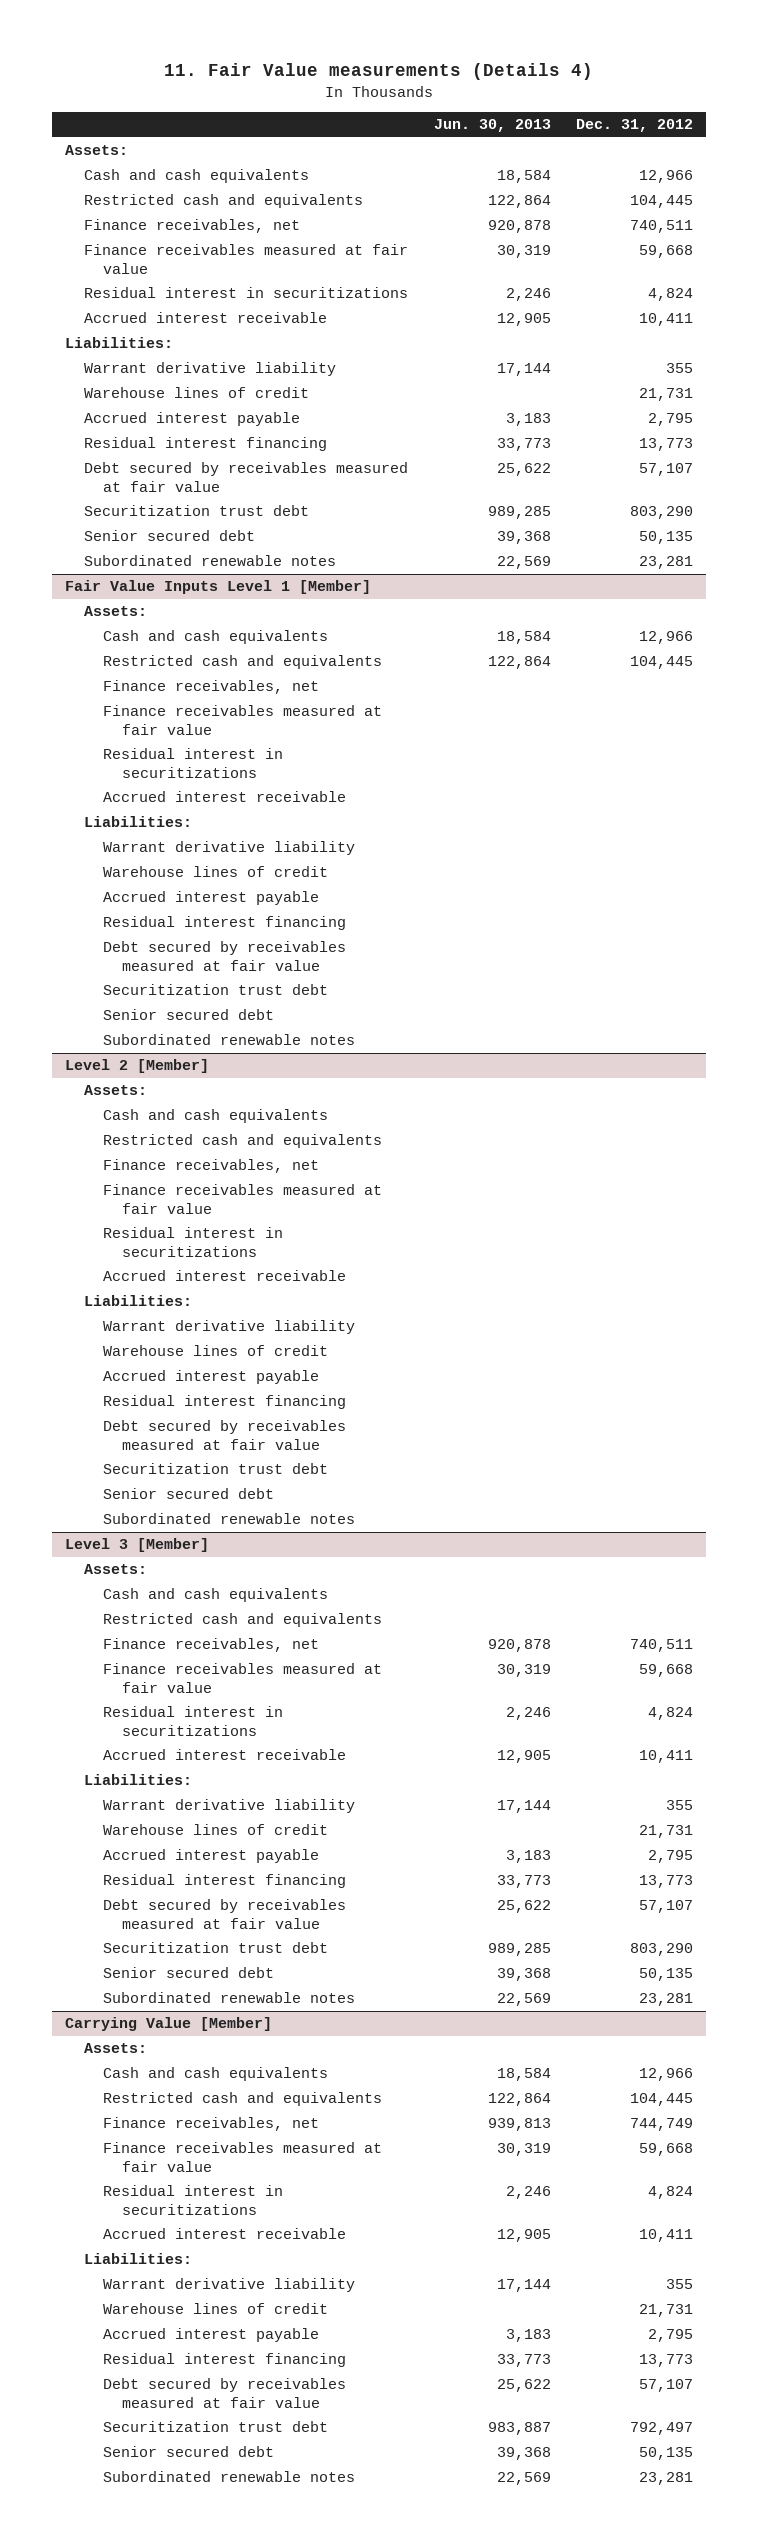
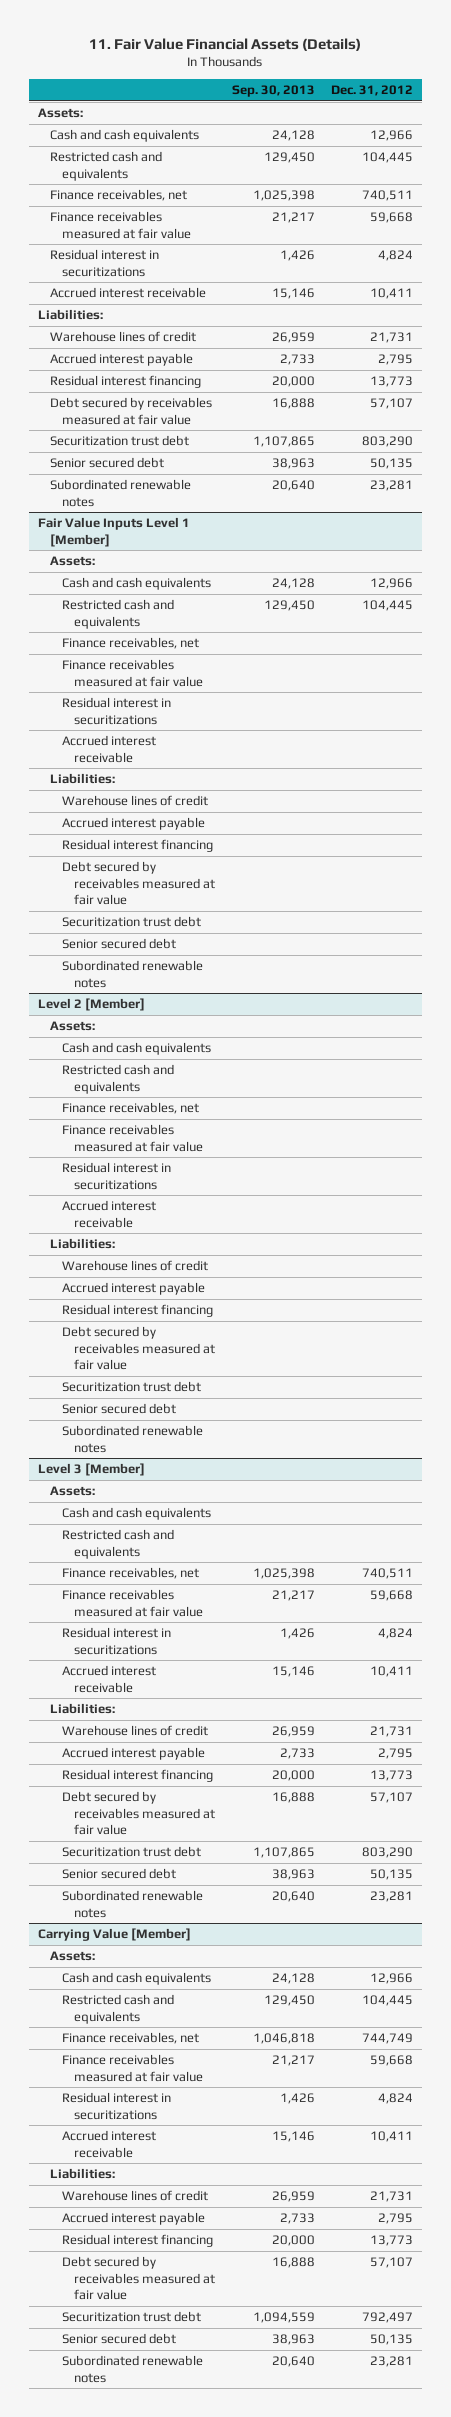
- 11. Fair Value measurements (Details 4)
+ 11. Fair Value Financial Assets (Details)
- | Jun. 30, 2013 | Dec. 31, 2012
+ | Sep. 30, 2013 | Dec. 31, 2012
- Warrant derivative liability | 17,144 | 355
@ Fair Value Inputs Level 1 [Member]
- Warrant derivative liability
@ Level 2 [Member]
- Warrant derivative liability
@ Level 3 [Member]
- Warrant derivative liability | 17,144 | 355
@ Carrying Value [Member]
- Warrant derivative liability | 17,144 | 355

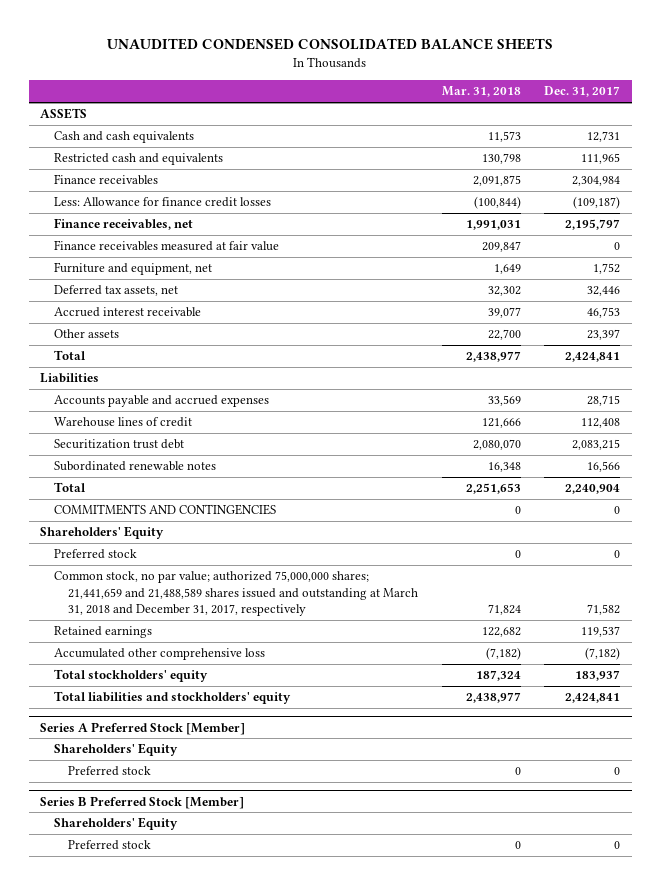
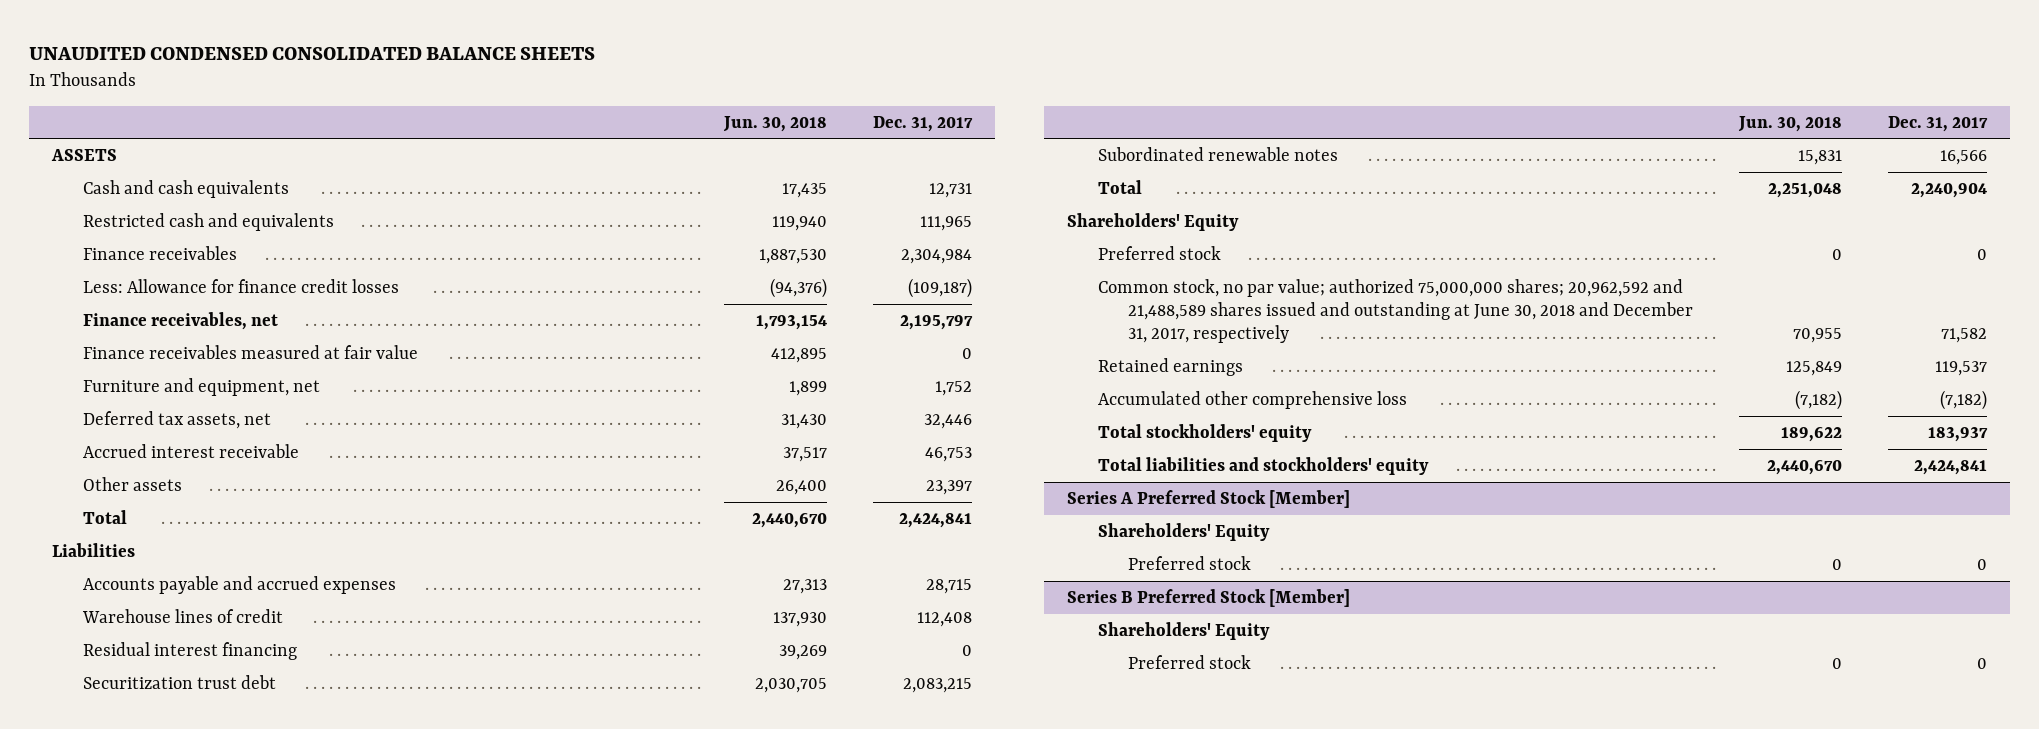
- | Mar. 31, 2018 | Dec. 31, 2017
+ | Jun. 30, 2018 | Dec. 31, 2017
+ Residual interest financing | 39,269 | 0
- COMMITMENTS AND CONTINGENCIES | 0 | 0
- Common stock, no par value; authorized 75,000,000 shares; 21,441,659 and 21,488,589 shares issued and outstanding at March 31, 2018 and December 31, 2017, respectively | 71,824 | 71,582
+ Common stock, no par value; authorized 75,000,000 shares; 20,962,592 and 21,488,589 shares issued and outstanding at June 30, 2018 and December 31, 2017, respectively | 70,955 | 71,582

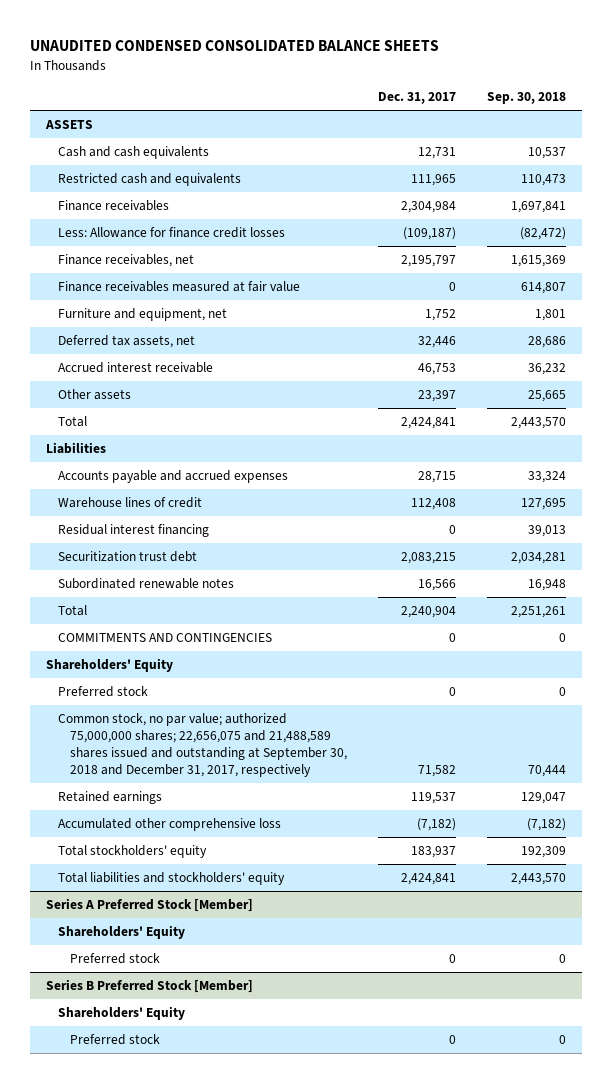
- | Jun. 30, 2018 | Dec. 31, 2017
+ | Dec. 31, 2017 | Sep. 30, 2018
+ COMMITMENTS AND CONTINGENCIES | 0 | 0
- Common stock, no par value; authorized 75,000,000 shares; 20,962,592 and 21,488,589 shares issued and outstanding at June 30, 2018 and December 31, 2017, respectively | 70,955 | 71,582
+ Common stock, no par value; authorized 75,000,000 shares; 22,656,075 and 21,488,589 shares issued and outstanding at September 30, 2018 and December 31, 2017, respectively | 71,582 | 70,444

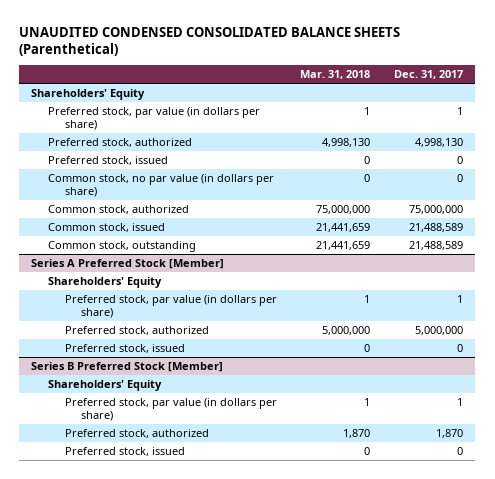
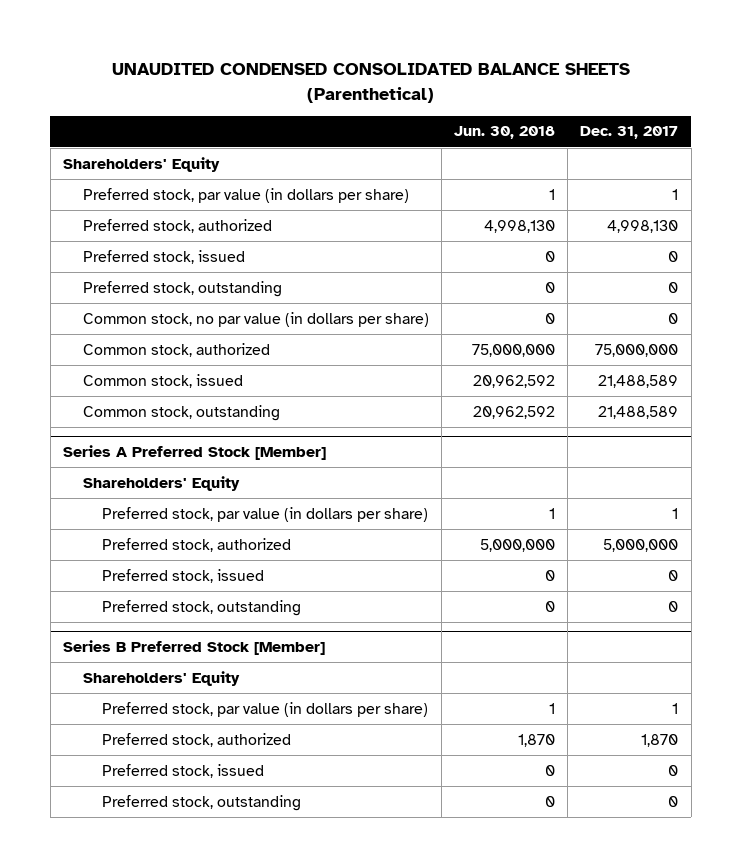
- | Mar. 31, 2018 | Dec. 31, 2017
+ | Jun. 30, 2018 | Dec. 31, 2017
+ Preferred stock, outstanding | 0 | 0
@ Series A Preferred Stock [Member]
+ Preferred stock, outstanding | 0 | 0
@ Series B Preferred Stock [Member]
+ Preferred stock, outstanding | 0 | 0

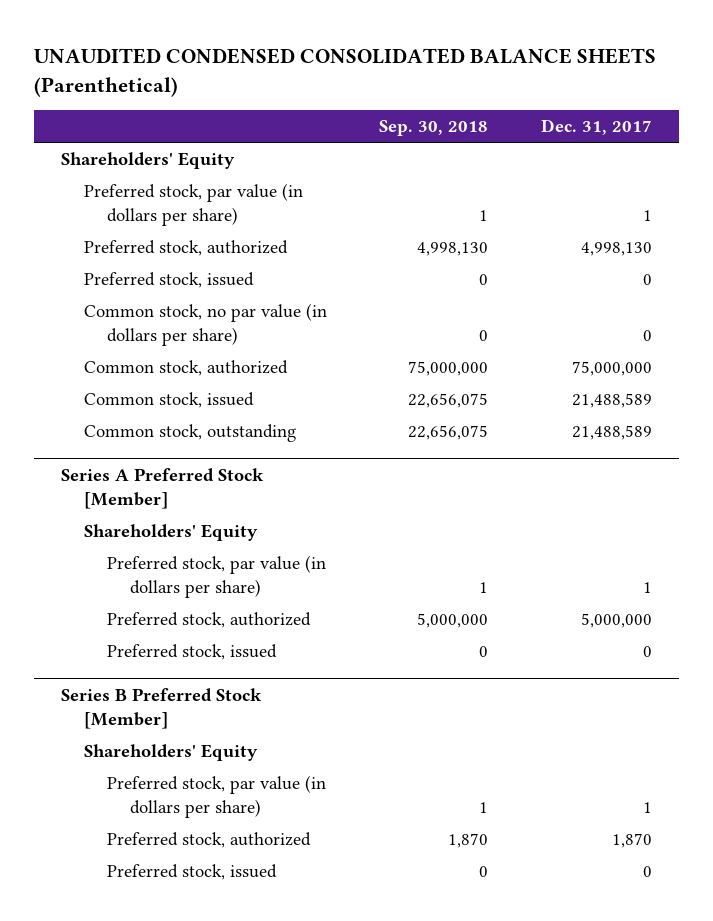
- | Jun. 30, 2018 | Dec. 31, 2017
+ | Sep. 30, 2018 | Dec. 31, 2017
- Preferred stock, outstanding | 0 | 0
@ Series A Preferred Stock [Member]
- Preferred stock, outstanding | 0 | 0
@ Series B Preferred Stock [Member]
- Preferred stock, outstanding | 0 | 0

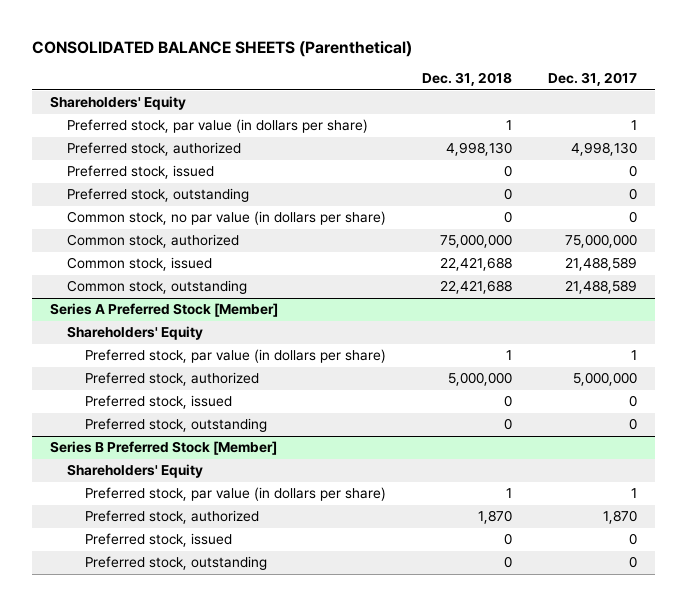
- UNAUDITED CONDENSED CONSOLIDATED BALANCE SHEETS (Parenthetical)
+ CONSOLIDATED BALANCE SHEETS (Parenthetical)
- | Sep. 30, 2018 | Dec. 31, 2017
+ | Dec. 31, 2018 | Dec. 31, 2017
+ Preferred stock, outstanding | 0 | 0
@ Series A Preferred Stock [Member]
+ Preferred stock, outstanding | 0 | 0
@ Series B Preferred Stock [Member]
+ Preferred stock, outstanding | 0 | 0

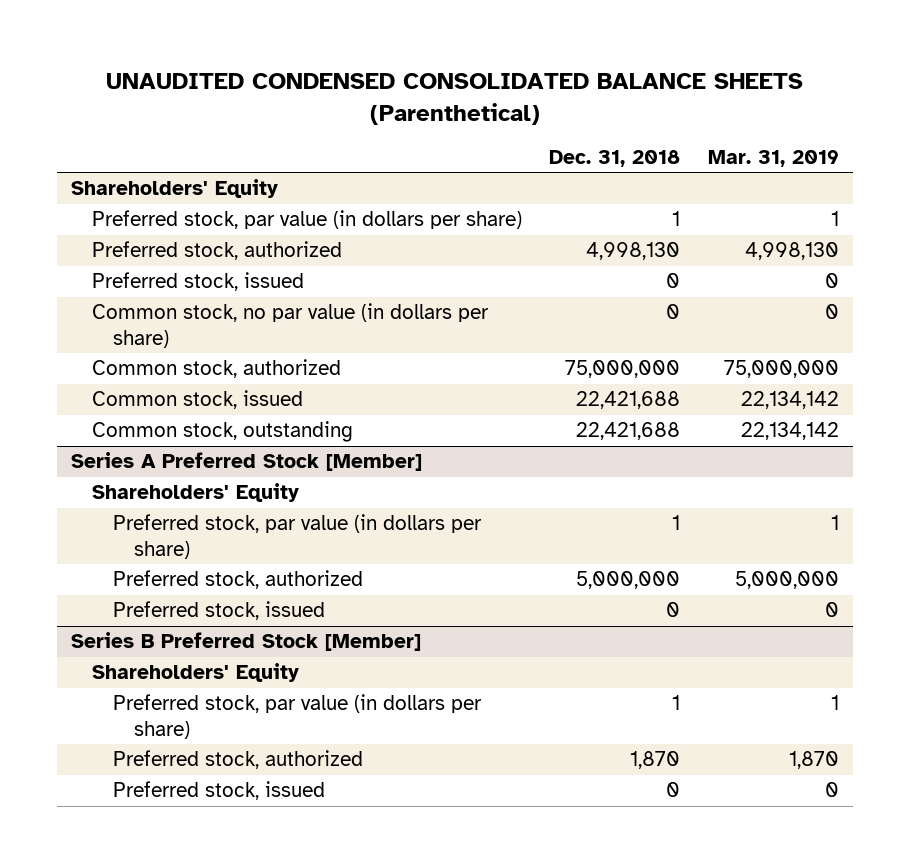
- CONSOLIDATED BALANCE SHEETS (Parenthetical)
+ UNAUDITED CONDENSED CONSOLIDATED BALANCE SHEETS (Parenthetical)
- | Dec. 31, 2018 | Dec. 31, 2017
+ | Dec. 31, 2018 | Mar. 31, 2019
- Preferred stock, outstanding | 0 | 0
@ Series A Preferred Stock [Member]
- Preferred stock, outstanding | 0 | 0
@ Series B Preferred Stock [Member]
- Preferred stock, outstanding | 0 | 0

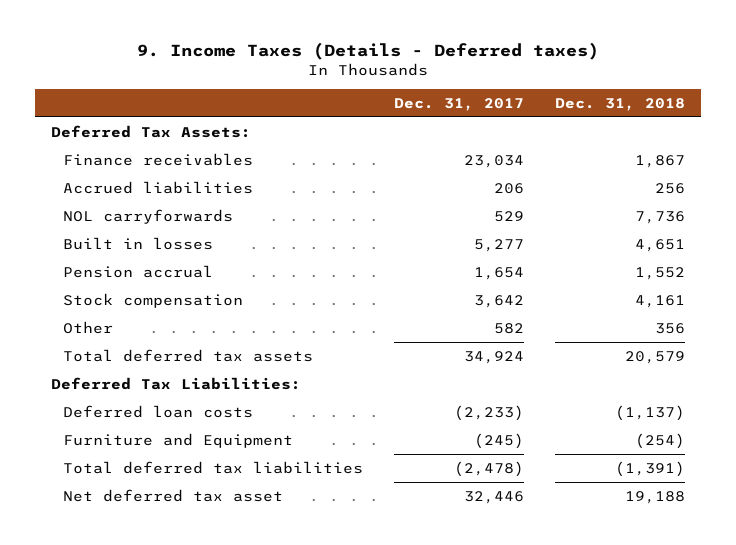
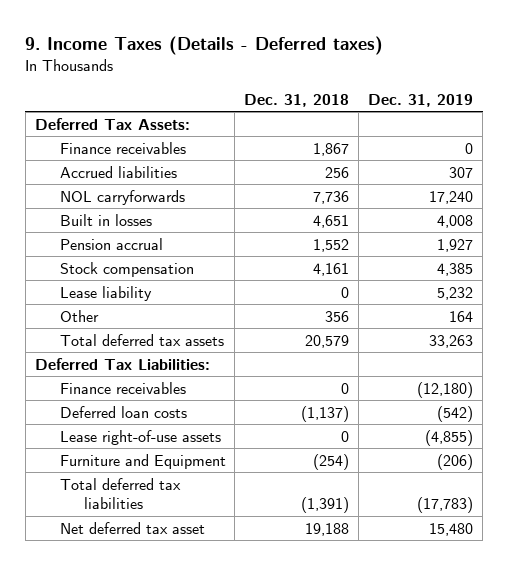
- | Dec. 31, 2017 | Dec. 31, 2018
+ | Dec. 31, 2018 | Dec. 31, 2019
+ Lease liability | 0 | 5,232
+ Finance receivables | 0 | (12,180)
+ Lease right-of-use assets | 0 | (4,855)

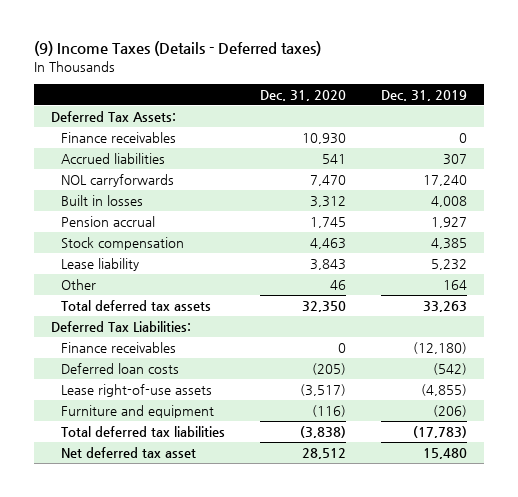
- 9. Income Taxes (Details - Deferred taxes)
+ (9) Income Taxes (Details - Deferred taxes)
- | Dec. 31, 2018 | Dec. 31, 2019
+ | Dec. 31, 2020 | Dec. 31, 2019
- Furniture and Equipment | (254) | (206)
+ Furniture and equipment | (116) | (206)

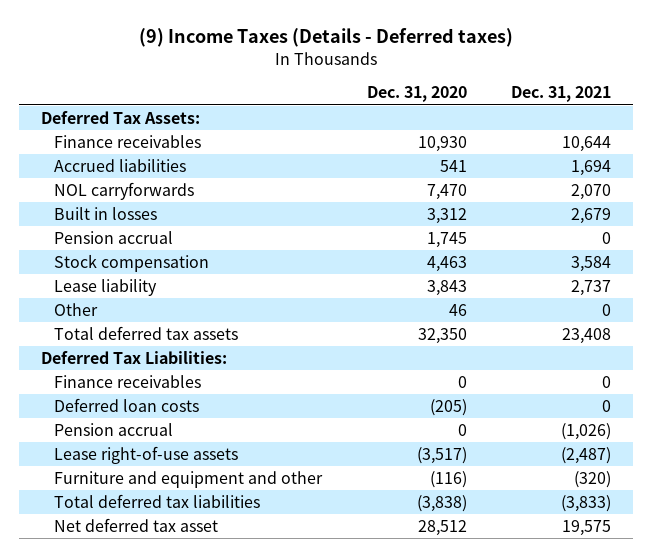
- | Dec. 31, 2020 | Dec. 31, 2019
+ | Dec. 31, 2020 | Dec. 31, 2021
+ Pension accrual | 0 | (1,026)
- Furniture and equipment | (116) | (206)
+ Furniture and equipment and other | (116) | (320)

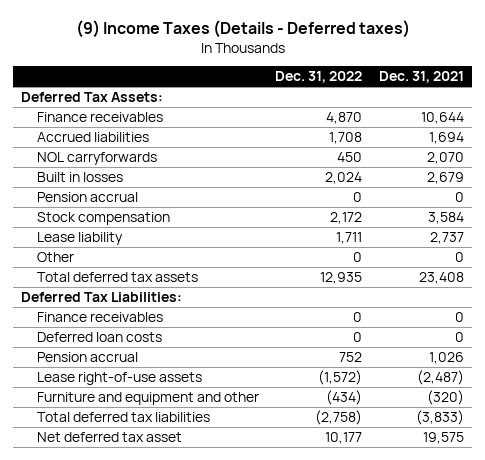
- | Dec. 31, 2020 | Dec. 31, 2021
+ | Dec. 31, 2022 | Dec. 31, 2021
- Pension accrual | 0 | (1,026)
+ Pension accrual | 752 | 1,026

